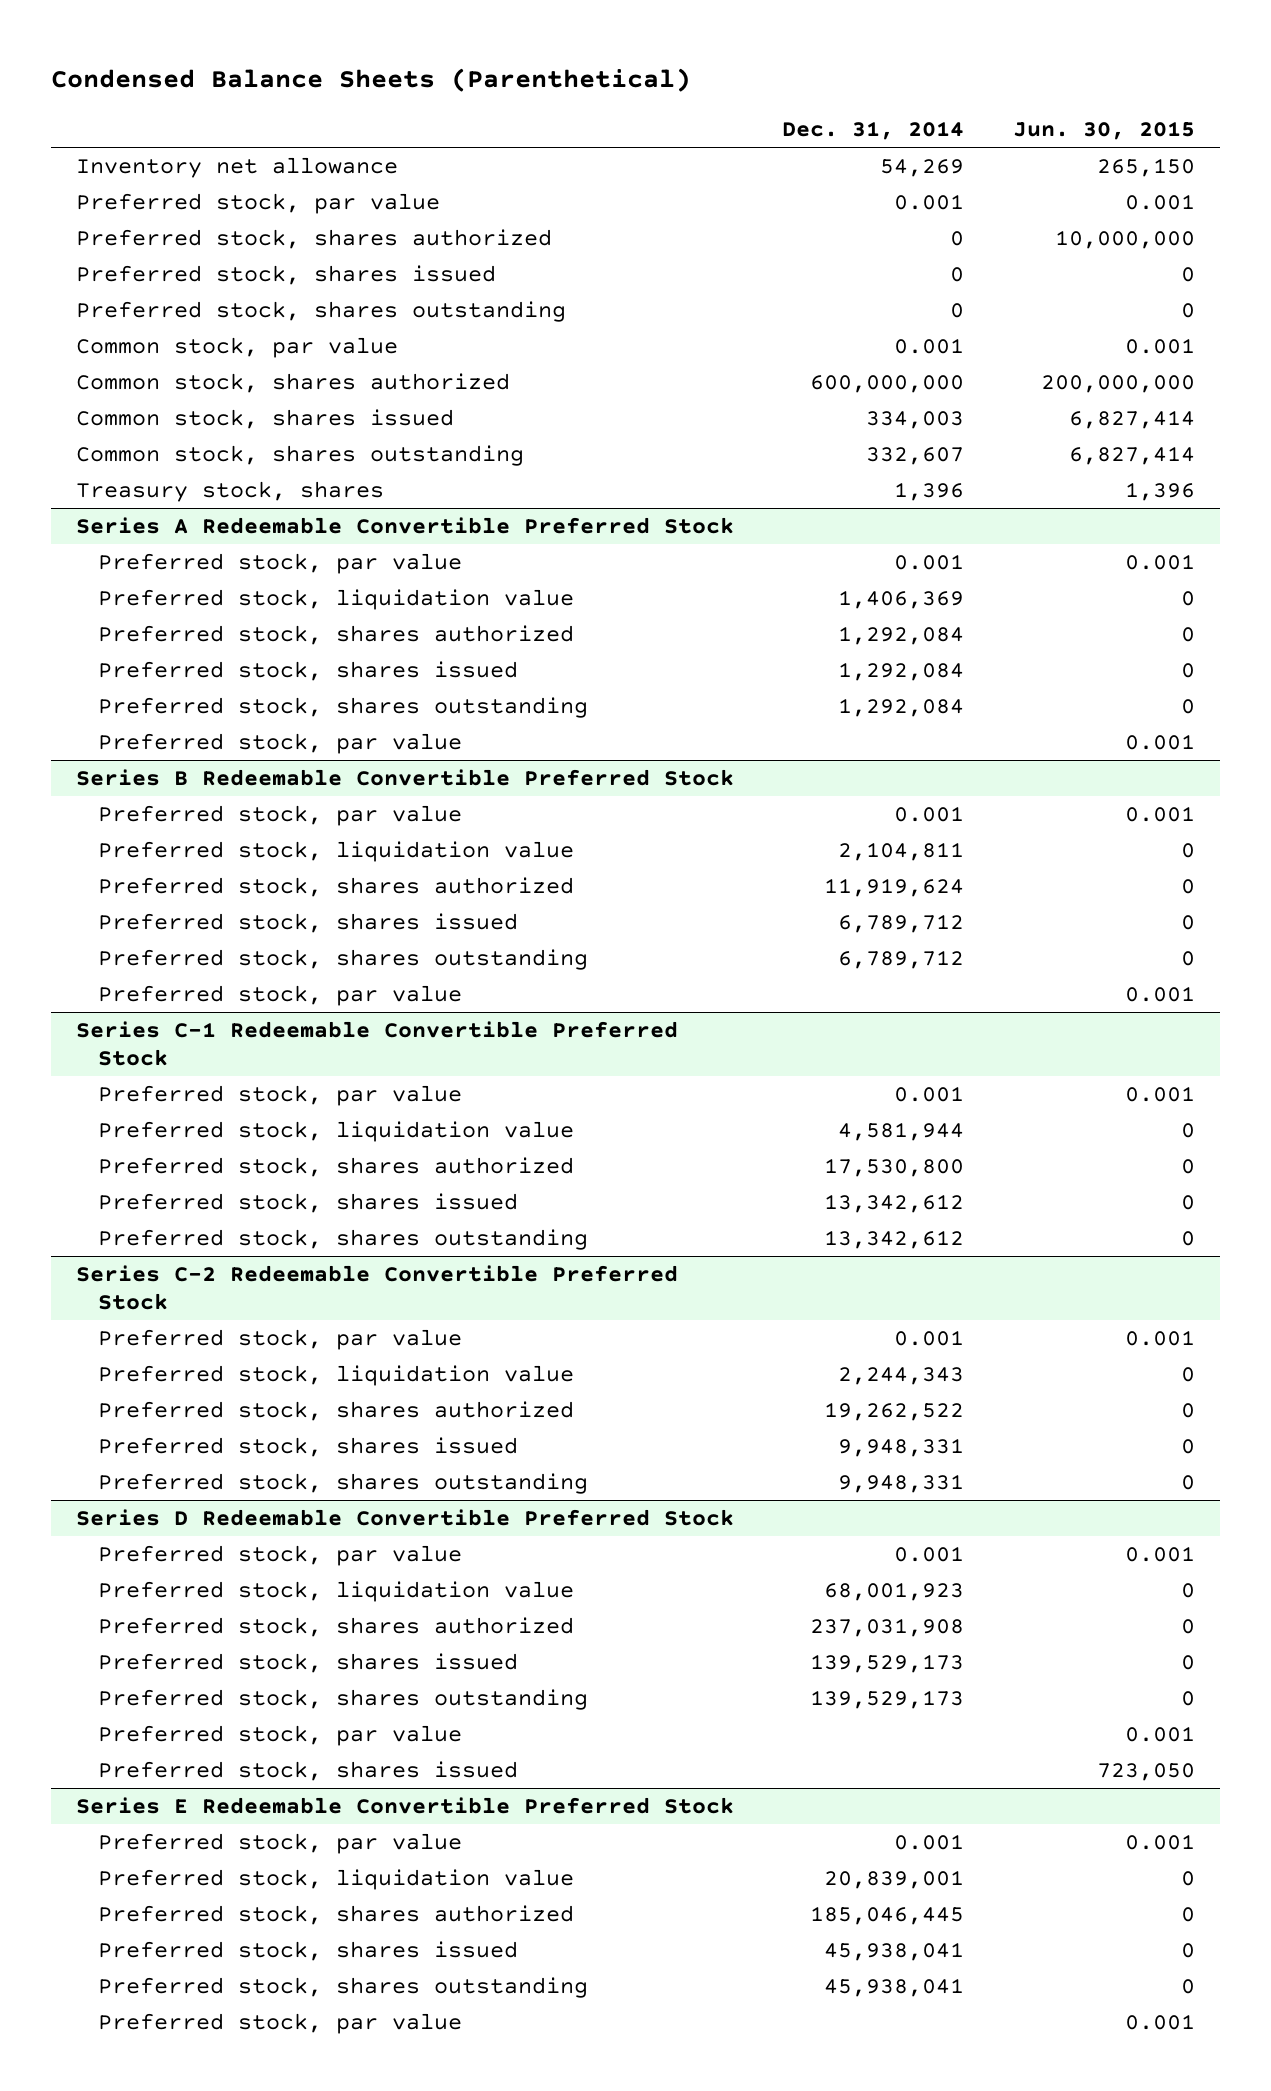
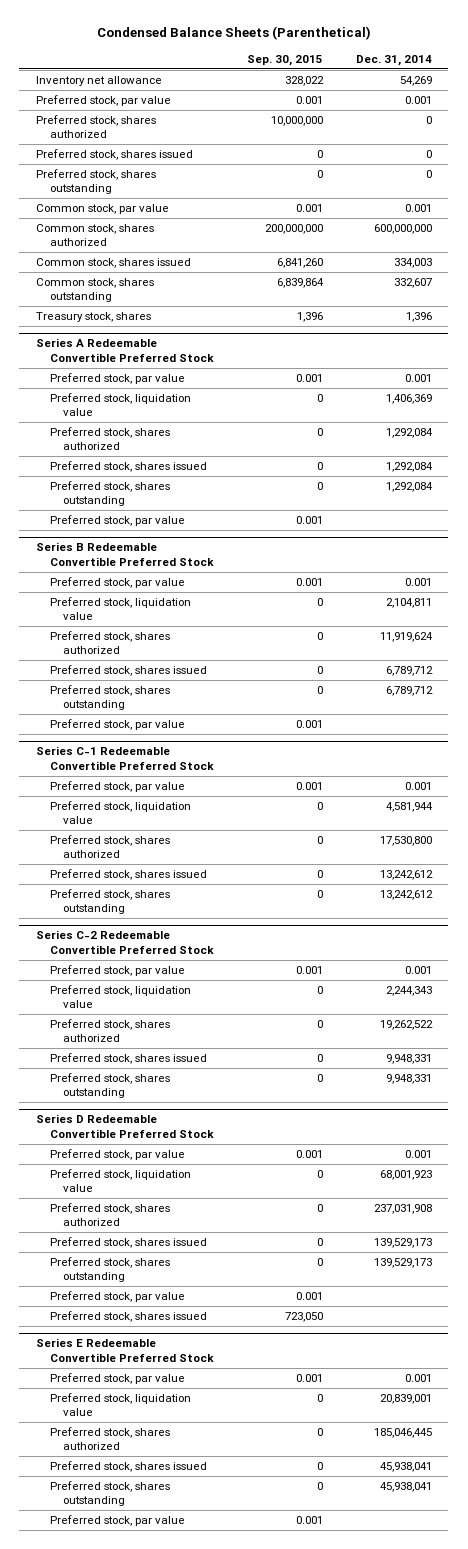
- | Dec. 31, 2014 | Jun. 30, 2015
+ | Sep. 30, 2015 | Dec. 31, 2014
@ Series C-1 Redeemable Convertible Preferred Stock
- Preferred stock, shares issued | 13,342,612 | 0
- Preferred stock, shares outstanding | 13,342,612 | 0
+ Preferred stock, shares issued | 0 | 13,242,612
+ Preferred stock, shares outstanding | 0 | 13,242,612

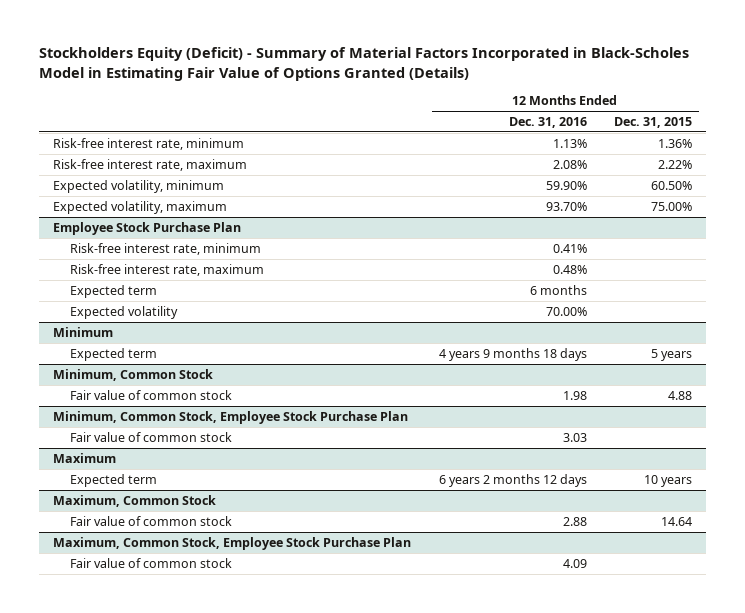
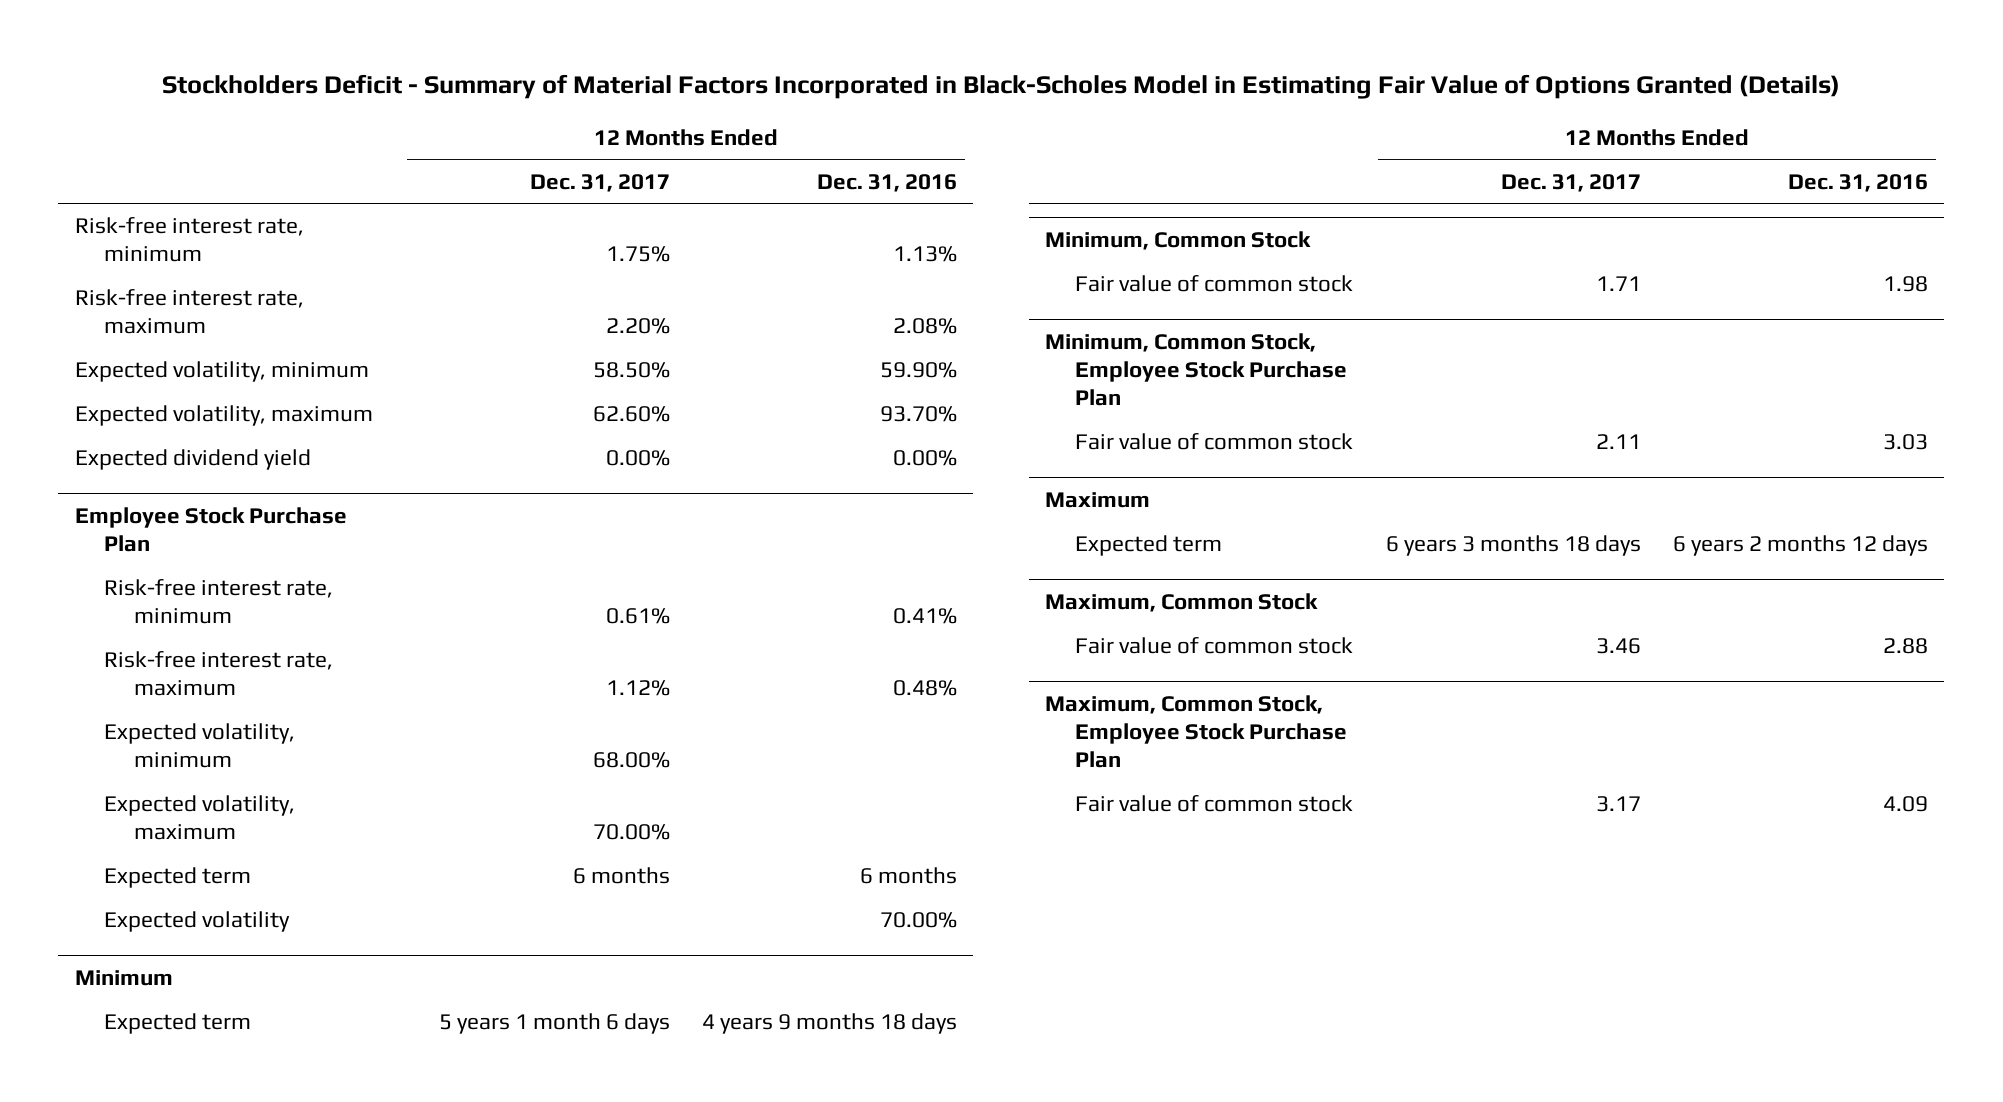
- Stockholders Equity (Deficit) - Summary of Material Factors Incorporated in Black-Scholes Model in Estimating Fair Value of Options Granted (Details)
+ Stockholders Deficit - Summary of Material Factors Incorporated in Black-Scholes Model in Estimating Fair Value of Options Granted (Details)
- | 12 Months Ended Dec. 31, 2016 | 12 Months Ended Dec. 31, 2015
+ | 12 Months Ended Dec. 31, 2017 | 12 Months Ended Dec. 31, 2016
+ Expected dividend yield | 0.00% | 0.00%
@ Employee Stock Purchase Plan
+ Expected volatility, minimum | 68.00% |
+ Expected volatility, maximum | 70.00% |

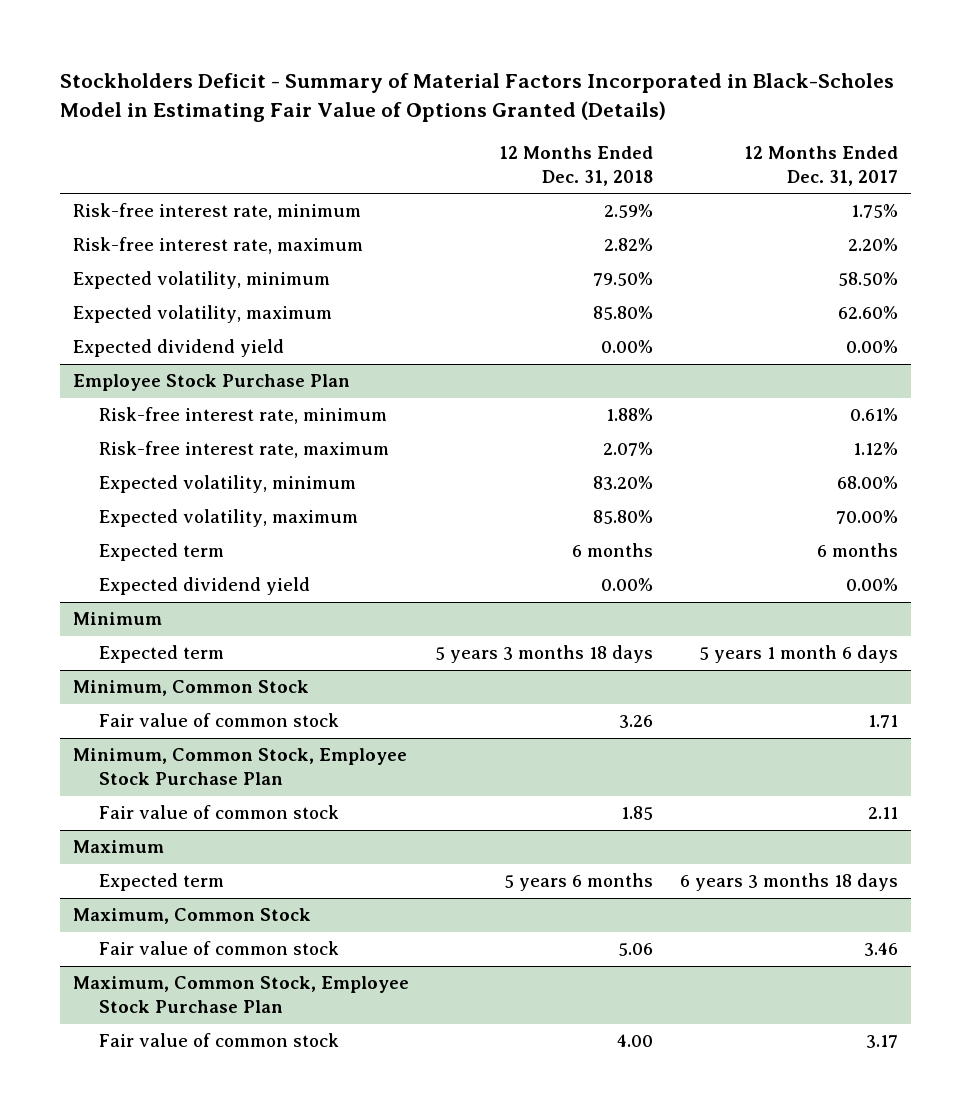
- | 12 Months Ended Dec. 31, 2017 | 12 Months Ended Dec. 31, 2016
+ | 12 Months Ended Dec. 31, 2018 | 12 Months Ended Dec. 31, 2017
@ Employee Stock Purchase Plan
- Expected volatility | | 70.00%
+ Expected dividend yield | 0.00% | 0.00%

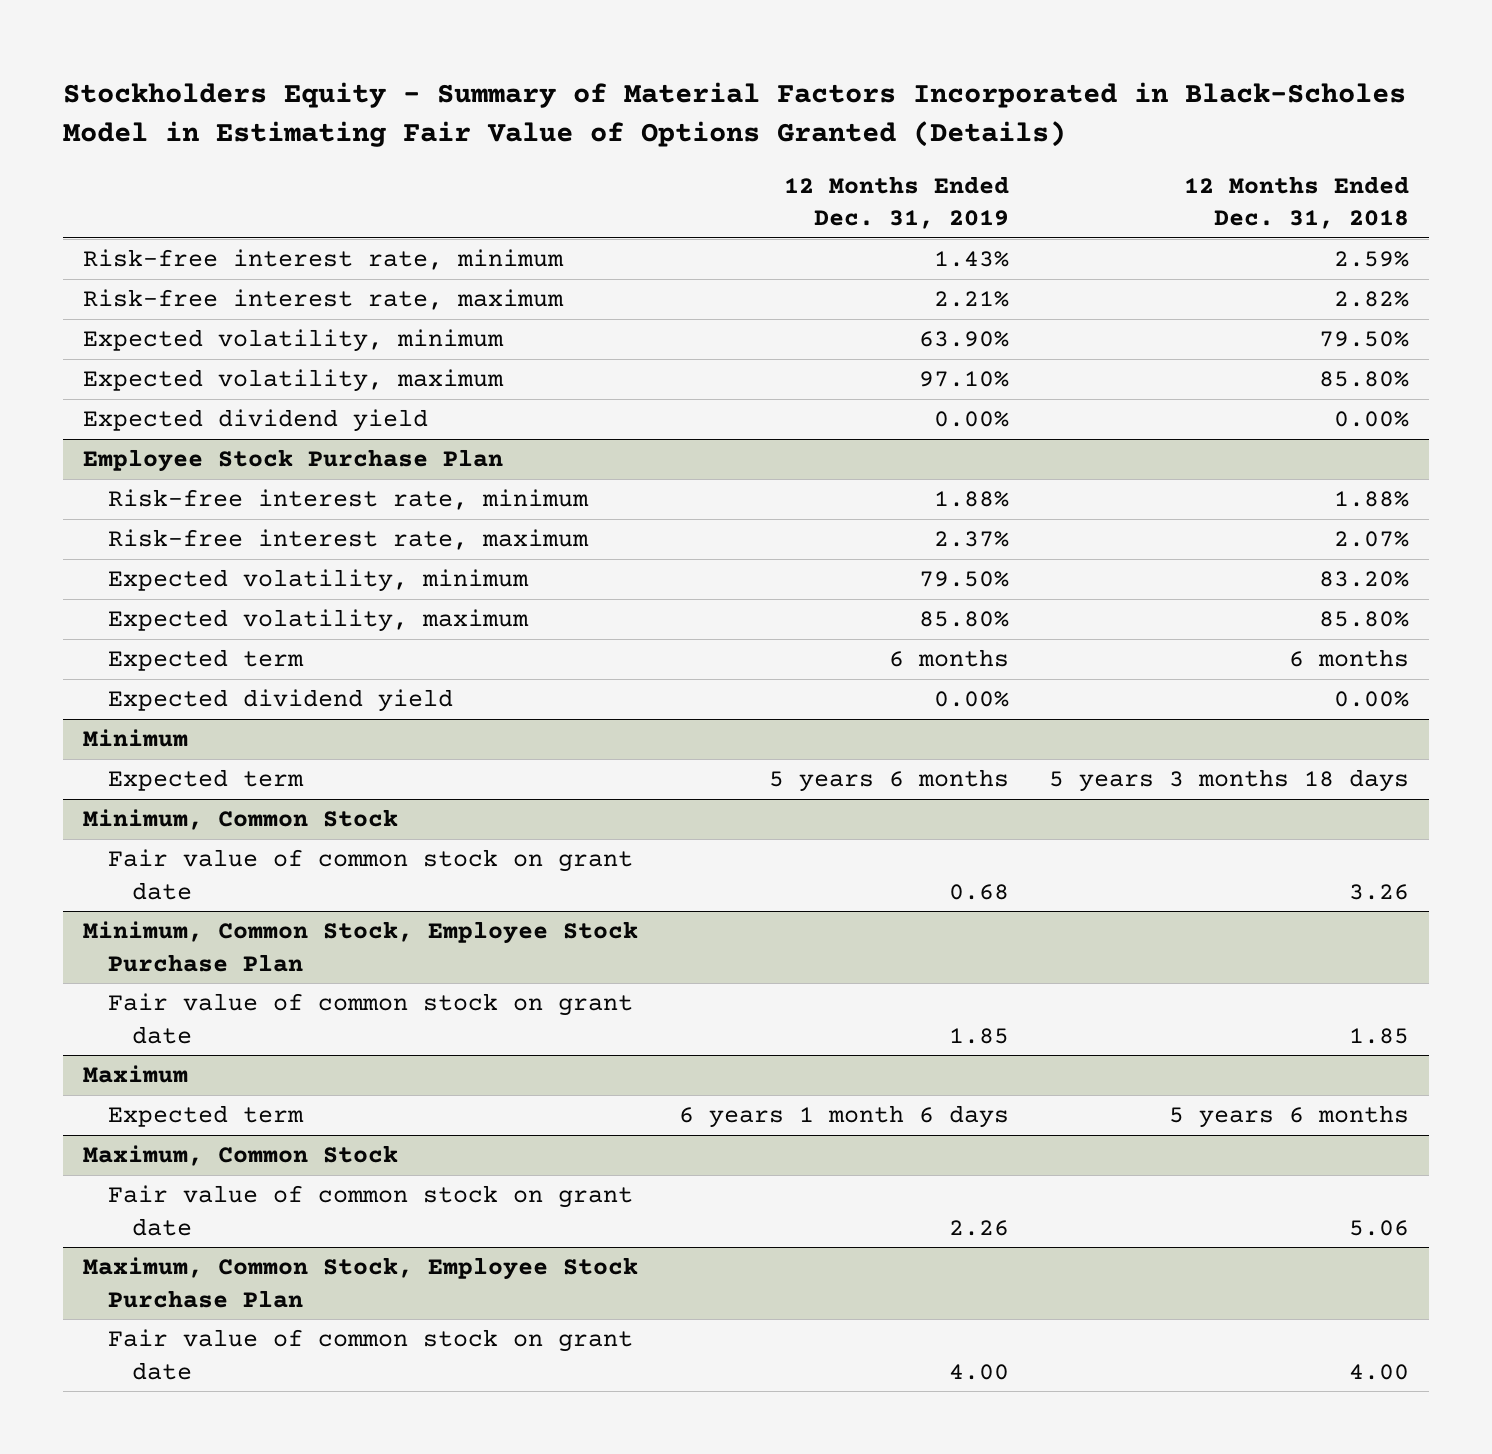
- Stockholders Deficit - Summary of Material Factors Incorporated in Black-Scholes Model in Estimating Fair Value of Options Granted (Details)
+ Stockholders Equity - Summary of Material Factors Incorporated in Black-Scholes Model in Estimating Fair Value of Options Granted (Details)
- | 12 Months Ended Dec. 31, 2018 | 12 Months Ended Dec. 31, 2017
+ | 12 Months Ended Dec. 31, 2019 | 12 Months Ended Dec. 31, 2018
@ Minimum, Common Stock
- Fair value of common stock | 3.26 | 1.71
+ Fair value of common stock on grant date | 0.68 | 3.26
@ Minimum, Common Stock, Employee Stock Purchase Plan
- Fair value of common stock | 1.85 | 2.11
+ Fair value of common stock on grant date | 1.85 | 1.85
@ Maximum, Common Stock
- Fair value of common stock | 5.06 | 3.46
+ Fair value of common stock on grant date | 2.26 | 5.06
@ Maximum, Common Stock, Employee Stock Purchase Plan
- Fair value of common stock | 4.00 | 3.17
+ Fair value of common stock on grant date | 4.00 | 4.00

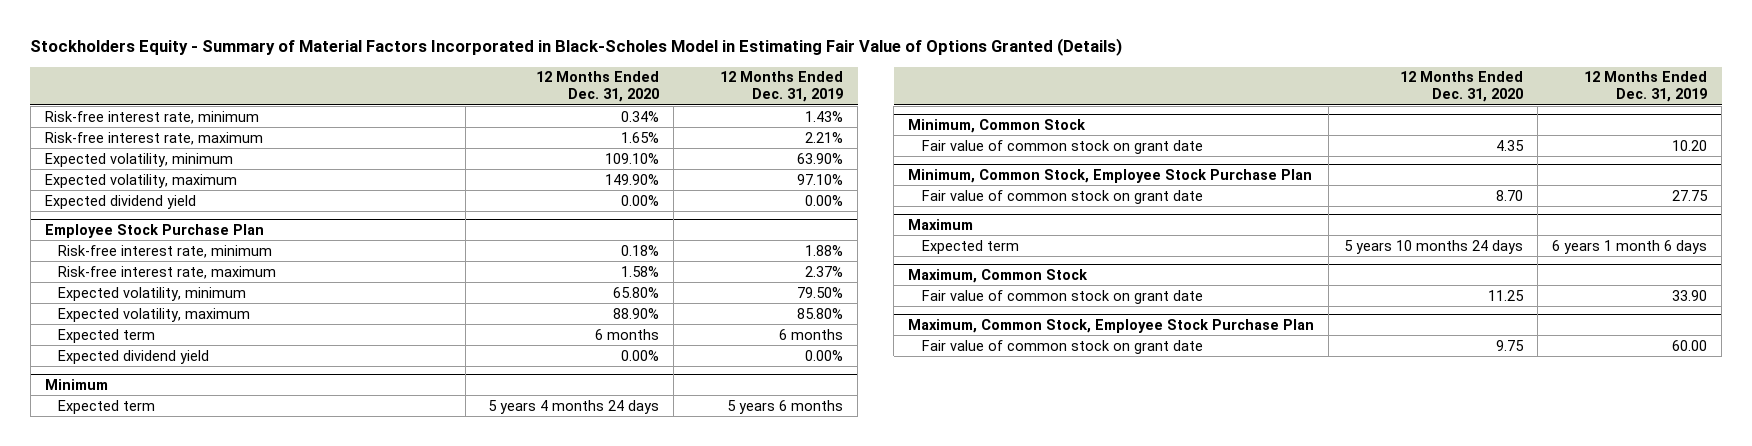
- | 12 Months Ended Dec. 31, 2019 | 12 Months Ended Dec. 31, 2018
+ | 12 Months Ended Dec. 31, 2020 | 12 Months Ended Dec. 31, 2019
@ Minimum, Common Stock
- Fair value of common stock on grant date | 0.68 | 3.26
+ Fair value of common stock on grant date | 4.35 | 10.20
@ Minimum, Common Stock, Employee Stock Purchase Plan
- Fair value of common stock on grant date | 1.85 | 1.85
+ Fair value of common stock on grant date | 8.70 | 27.75
@ Maximum, Common Stock
- Fair value of common stock on grant date | 2.26 | 5.06
+ Fair value of common stock on grant date | 11.25 | 33.90
@ Maximum, Common Stock, Employee Stock Purchase Plan
- Fair value of common stock on grant date | 4.00 | 4.00
+ Fair value of common stock on grant date | 9.75 | 60.00

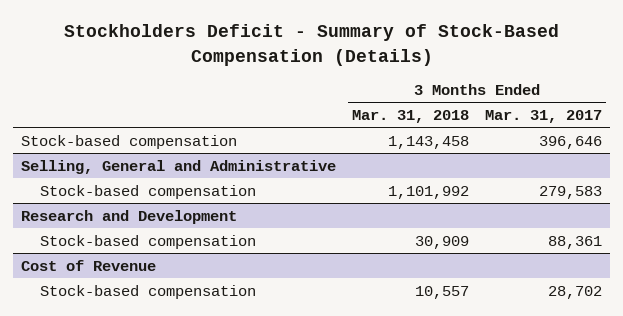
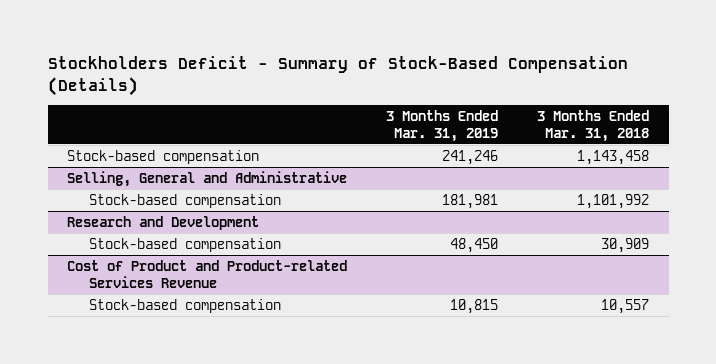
- | 3 Months Ended Mar. 31, 2018 | 3 Months Ended Mar. 31, 2017
+ | 3 Months Ended Mar. 31, 2019 | 3 Months Ended Mar. 31, 2018
- Cost of Revenue
+ Cost of Product and Product-related Services Revenue

